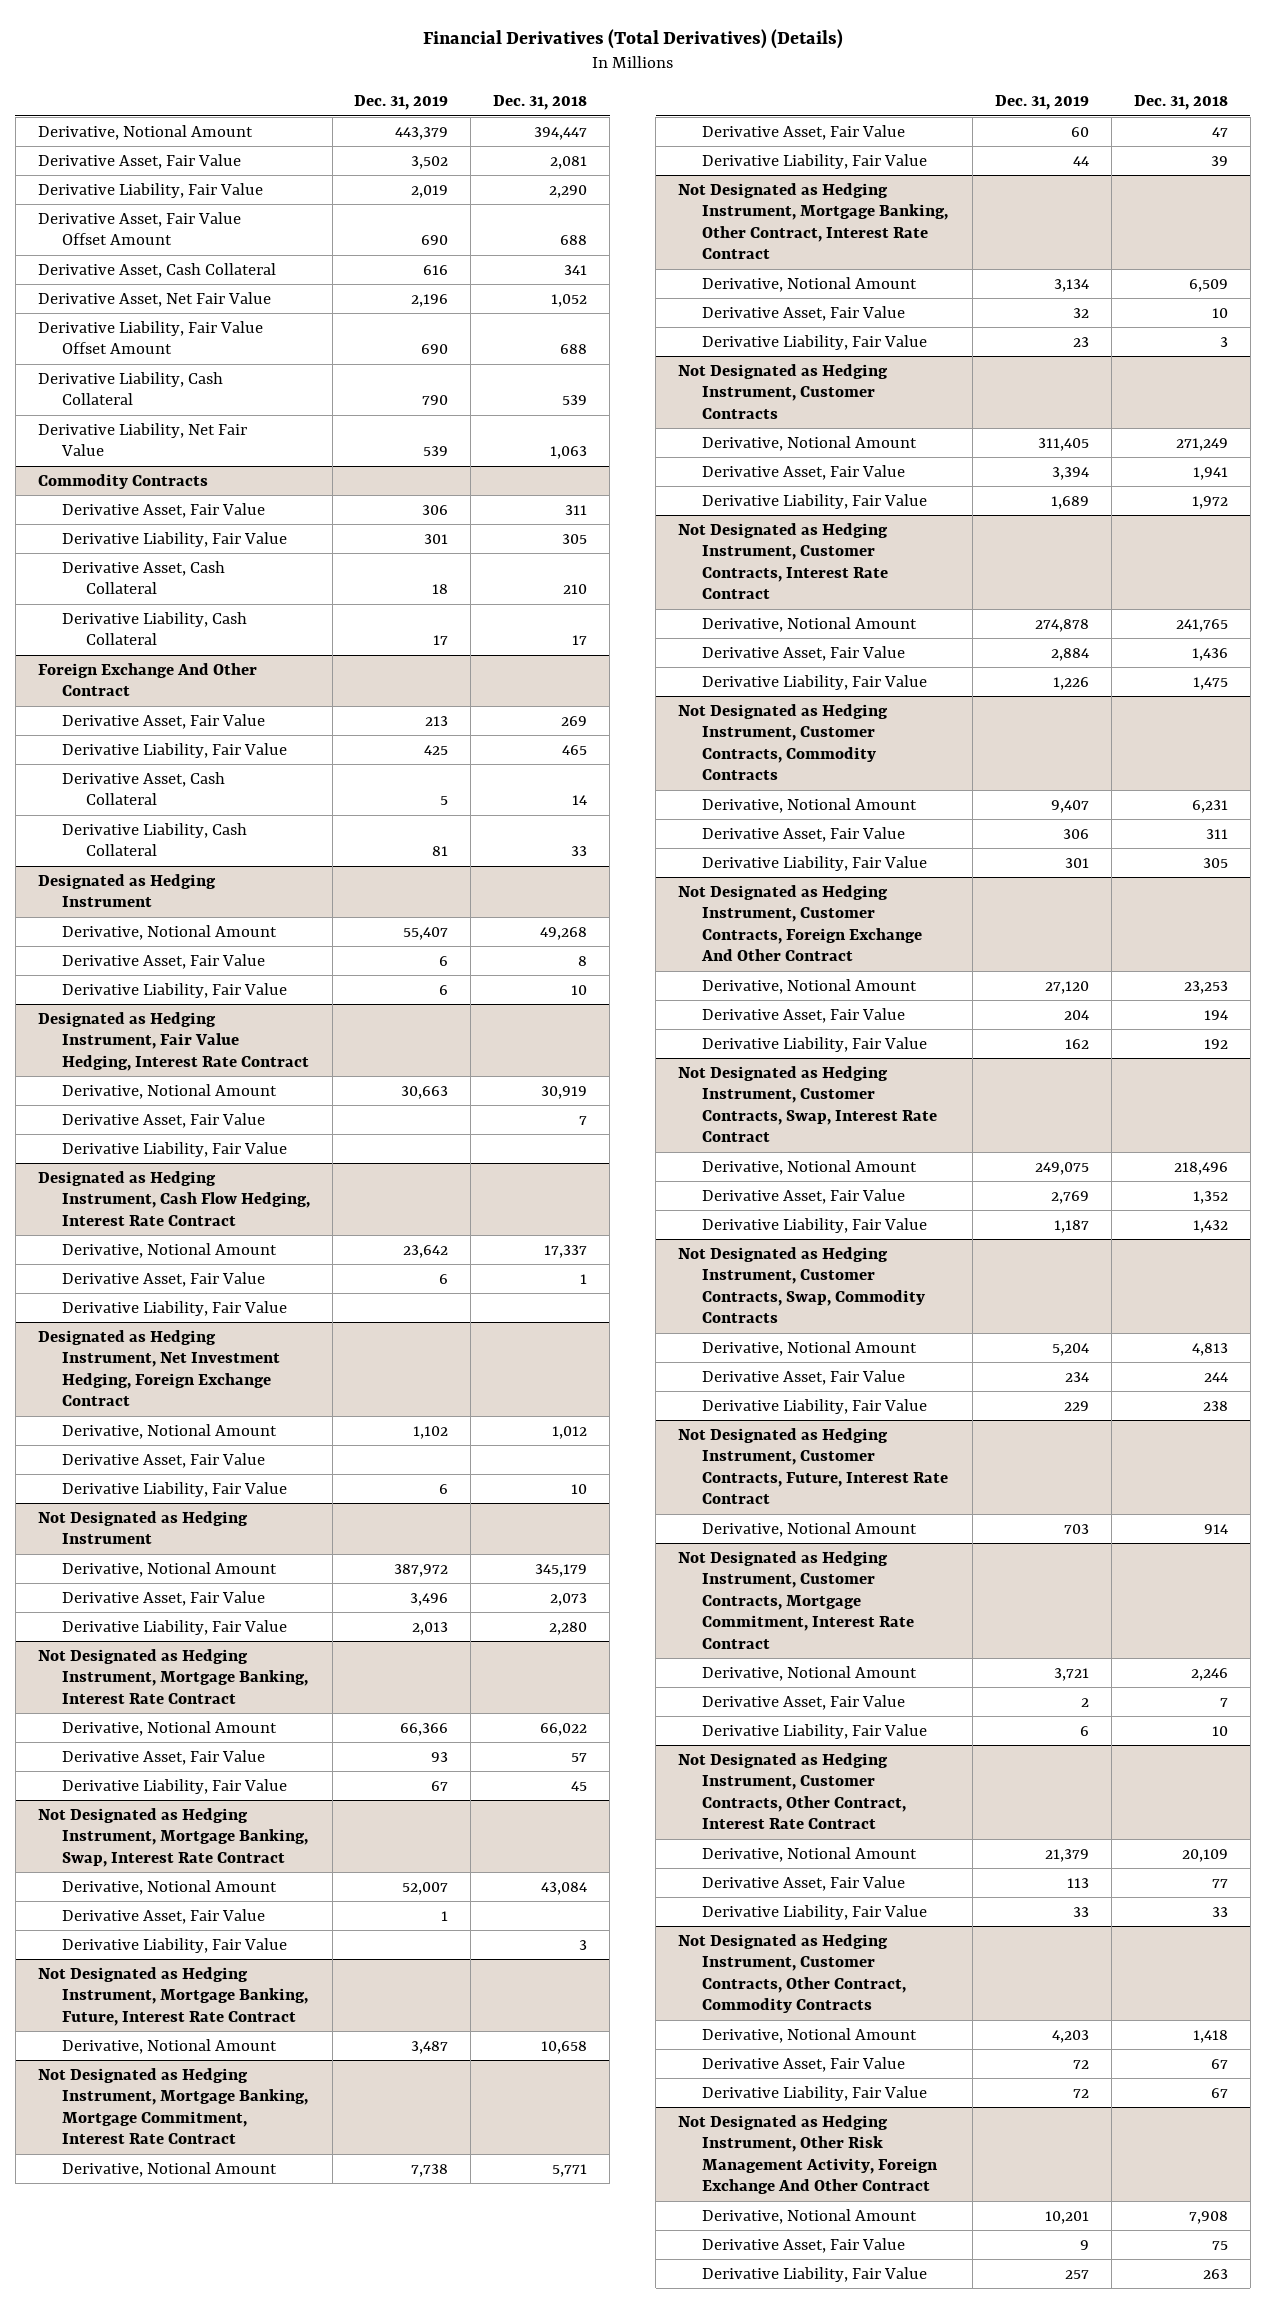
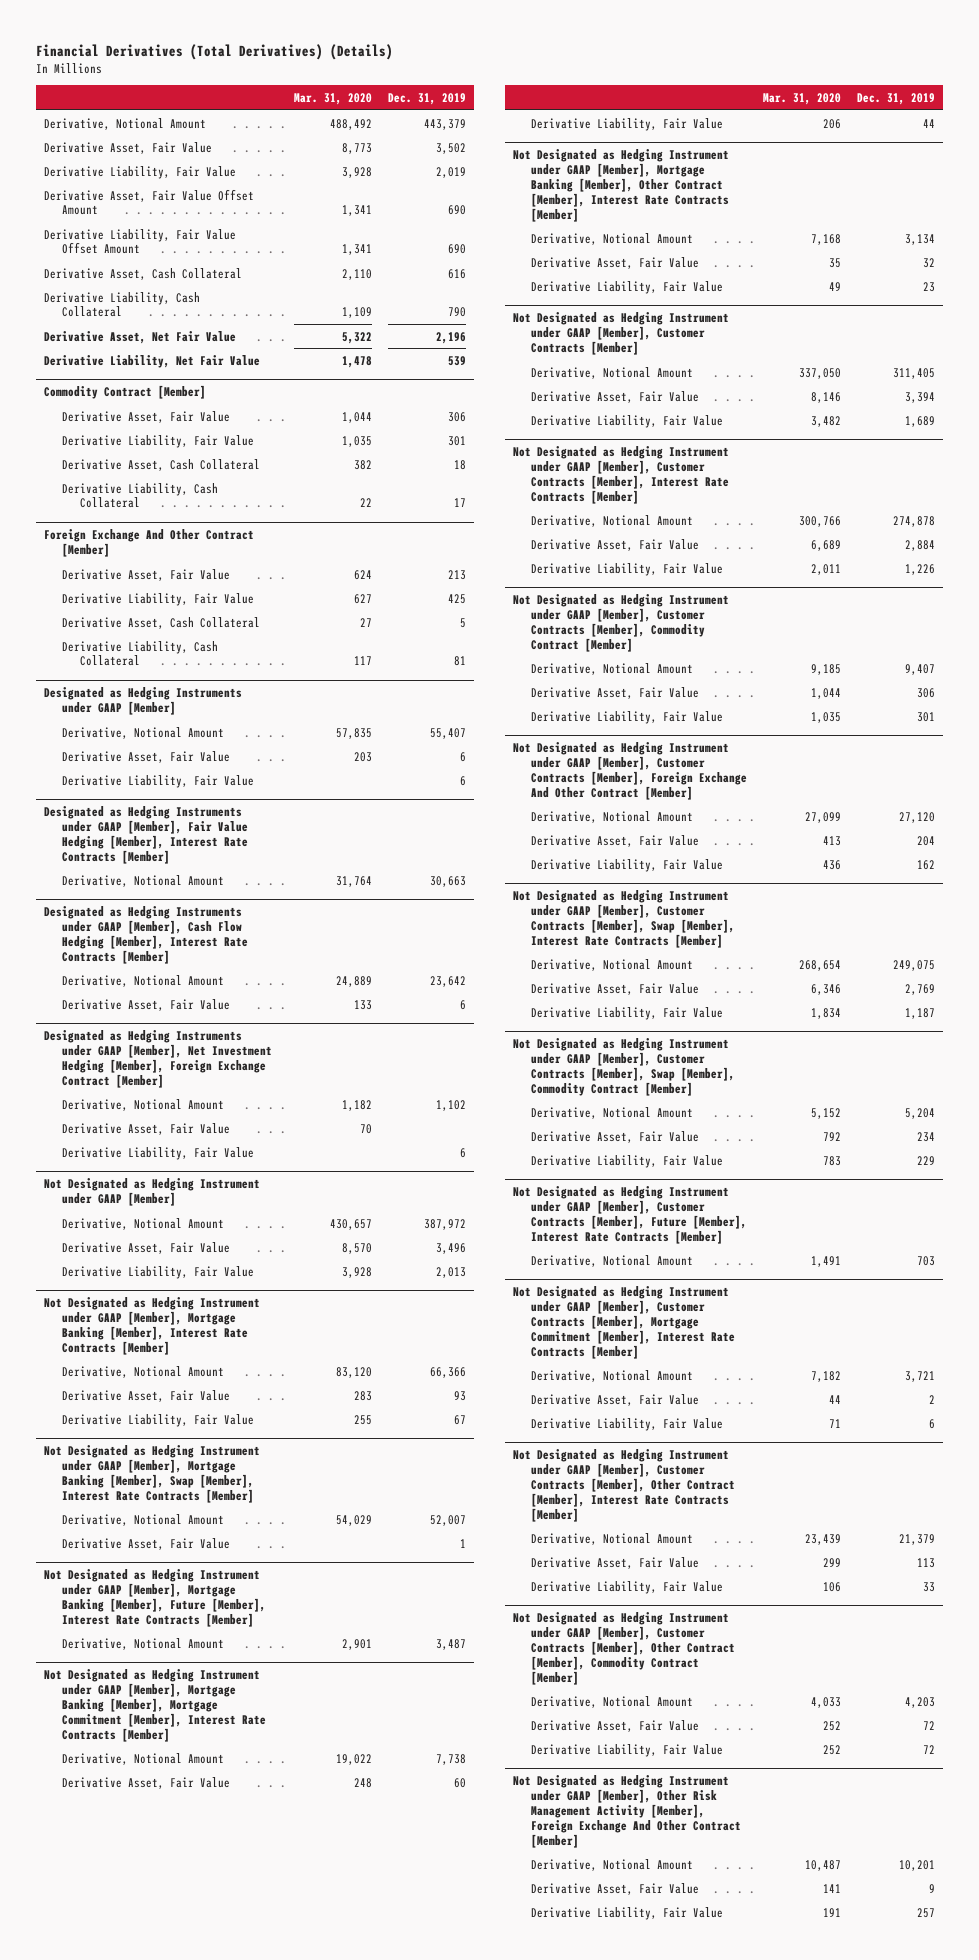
- | Dec. 31, 2019 | Dec. 31, 2018
+ | Mar. 31, 2020 | Dec. 31, 2019
moved down: Derivative Asset, Cash Collateral | 2,110 | 616
moved down: Derivative Asset, Net Fair Value | 5,322 | 2,196
- Commodity Contracts
+ Commodity Contract [Member]
- Foreign Exchange And Other Contract
+ Foreign Exchange And Other Contract [Member]
- Designated as Hedging Instrument
+ Designated as Hedging Instruments under GAAP [Member]
- Designated as Hedging Instrument, Fair Value Hedging, Interest Rate Contract
+ Designated as Hedging Instruments under GAAP [Member], Fair Value Hedging [Member], Interest Rate Contracts [Member]
- Derivative Asset, Fair Value | | 7
- Derivative Liability, Fair Value
- Designated as Hedging Instrument, Cash Flow Hedging, Interest Rate Contract
+ Designated as Hedging Instruments under GAAP [Member], Cash Flow Hedging [Member], Interest Rate Contracts [Member]
- Derivative Liability, Fair Value
- Designated as Hedging Instrument, Net Investment Hedging, Foreign Exchange Contract
+ Designated as Hedging Instruments under GAAP [Member], Net Investment Hedging [Member], Foreign Exchange Contract [Member]
- Not Designated as Hedging Instrument
+ Not Designated as Hedging Instrument under GAAP [Member]
- Not Designated as Hedging Instrument, Mortgage Banking, Interest Rate Contract
+ Not Designated as Hedging Instrument under GAAP [Member], Mortgage Banking [Member], Interest Rate Contracts [Member]
- Not Designated as Hedging Instrument, Mortgage Banking, Swap, Interest Rate Contract
+ Not Designated as Hedging Instrument under GAAP [Member], Mortgage Banking [Member], Swap [Member], Interest Rate Contracts [Member]
- Derivative Liability, Fair Value | | 3
- Not Designated as Hedging Instrument, Mortgage Banking, Future, Interest Rate Contract
+ Not Designated as Hedging Instrument under GAAP [Member], Mortgage Banking [Member], Future [Member], Interest Rate Contracts [Member]
- Not Designated as Hedging Instrument, Mortgage Banking, Mortgage Commitment, Interest Rate Contract
+ Not Designated as Hedging Instrument under GAAP [Member], Mortgage Banking [Member], Mortgage Commitment [Member], Interest Rate Contracts [Member]
- Not Designated as Hedging Instrument, Mortgage Banking, Other Contract, Interest Rate Contract
+ Not Designated as Hedging Instrument under GAAP [Member], Mortgage Banking [Member], Other Contract [Member], Interest Rate Contracts [Member]
- Not Designated as Hedging Instrument, Customer Contracts
+ Not Designated as Hedging Instrument under GAAP [Member], Customer Contracts [Member]
- Not Designated as Hedging Instrument, Customer Contracts, Interest Rate Contract
+ Not Designated as Hedging Instrument under GAAP [Member], Customer Contracts [Member], Interest Rate Contracts [Member]
- Not Designated as Hedging Instrument, Customer Contracts, Commodity Contracts
+ Not Designated as Hedging Instrument under GAAP [Member], Customer Contracts [Member], Commodity Contract [Member]
- Not Designated as Hedging Instrument, Customer Contracts, Foreign Exchange And Other Contract
+ Not Designated as Hedging Instrument under GAAP [Member], Customer Contracts [Member], Foreign Exchange And Other Contract [Member]
- Not Designated as Hedging Instrument, Customer Contracts, Swap, Interest Rate Contract
+ Not Designated as Hedging Instrument under GAAP [Member], Customer Contracts [Member], Swap [Member], Interest Rate Contracts [Member]
- Not Designated as Hedging Instrument, Customer Contracts, Swap, Commodity Contracts
+ Not Designated as Hedging Instrument under GAAP [Member], Customer Contracts [Member], Swap [Member], Commodity Contract [Member]
- Not Designated as Hedging Instrument, Customer Contracts, Future, Interest Rate Contract
+ Not Designated as Hedging Instrument under GAAP [Member], Customer Contracts [Member], Future [Member], Interest Rate Contracts [Member]
- Not Designated as Hedging Instrument, Customer Contracts, Mortgage Commitment, Interest Rate Contract
+ Not Designated as Hedging Instrument under GAAP [Member], Customer Contracts [Member], Mortgage Commitment [Member], Interest Rate Contracts [Member]
- Not Designated as Hedging Instrument, Customer Contracts, Other Contract, Interest Rate Contract
+ Not Designated as Hedging Instrument under GAAP [Member], Customer Contracts [Member], Other Contract [Member], Interest Rate Contracts [Member]
- Not Designated as Hedging Instrument, Customer Contracts, Other Contract, Commodity Contracts
+ Not Designated as Hedging Instrument under GAAP [Member], Customer Contracts [Member], Other Contract [Member], Commodity Contract [Member]
- Not Designated as Hedging Instrument, Other Risk Management Activity, Foreign Exchange And Other Contract
+ Not Designated as Hedging Instrument under GAAP [Member], Other Risk Management Activity [Member], Foreign Exchange And Other Contract [Member]

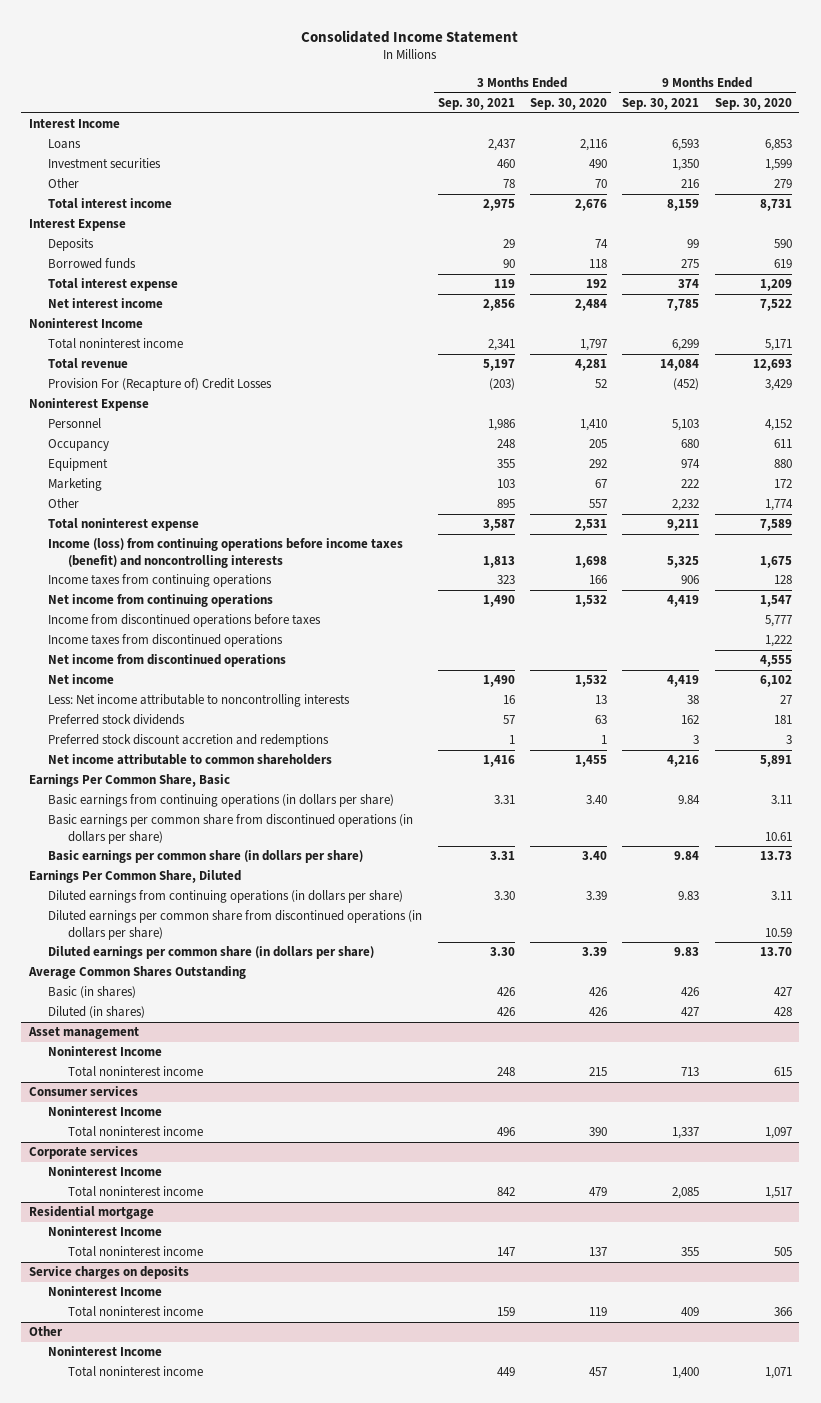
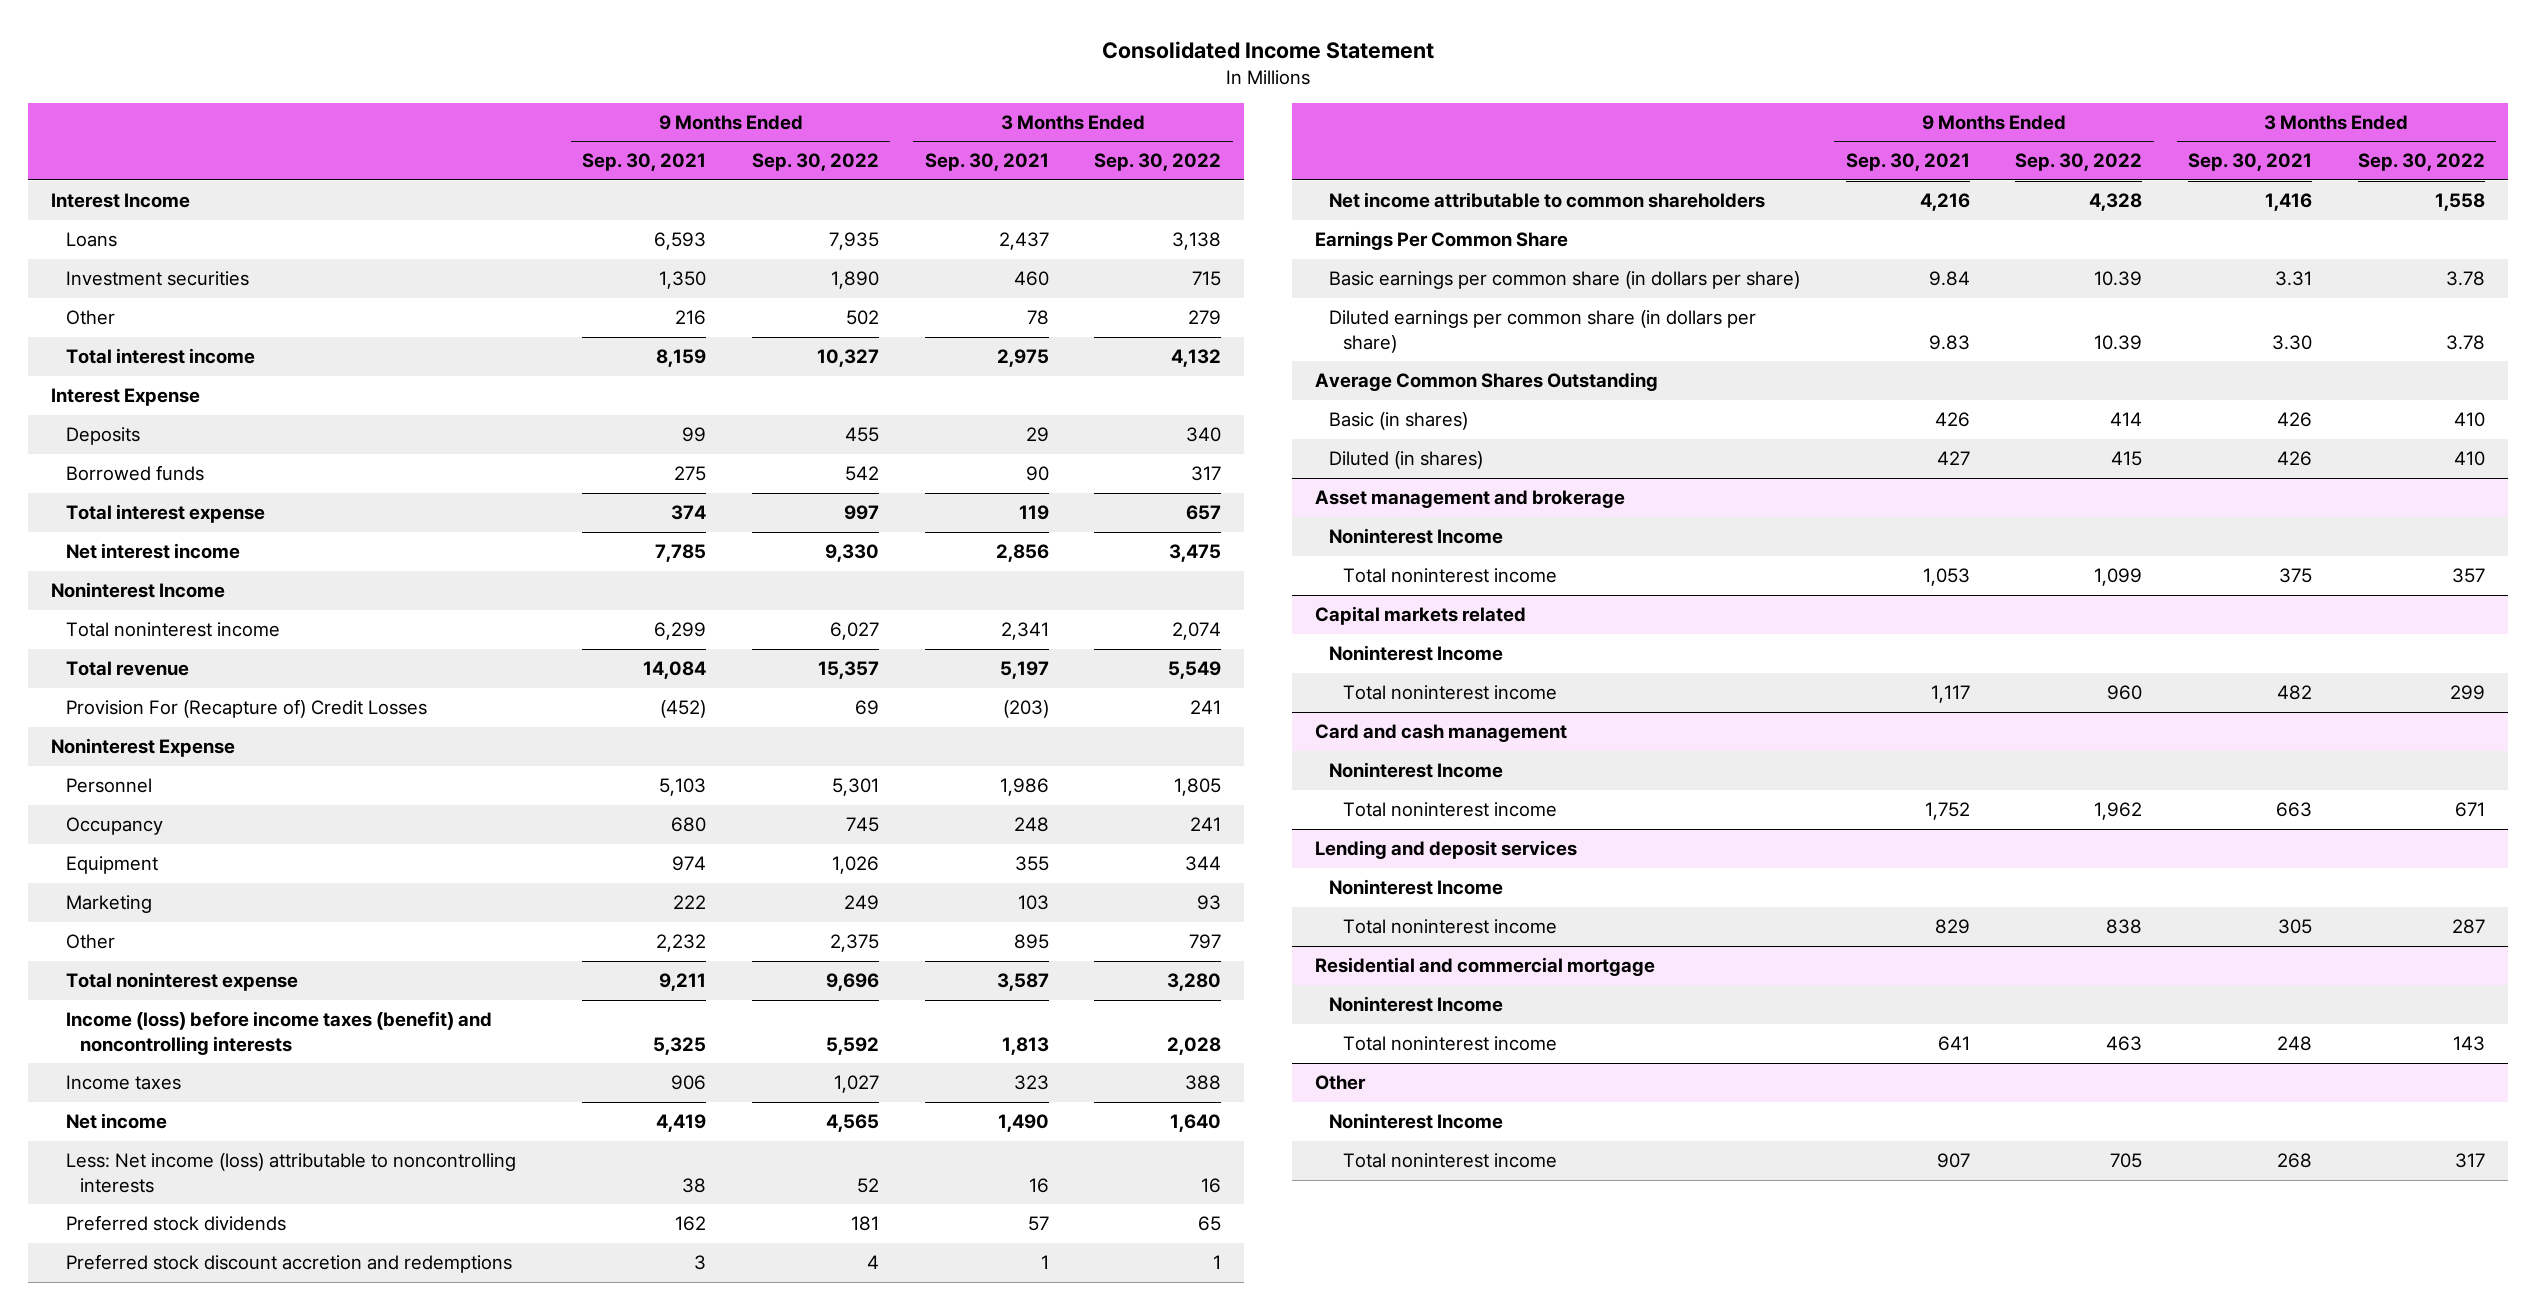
- | 3 Months Ended Sep. 30, 2021 | 3 Months Ended Sep. 30, 2020 | 9 Months Ended Sep. 30, 2021 | 9 Months Ended Sep. 30, 2020
+ | 9 Months Ended Sep. 30, 2021 | 9 Months Ended Sep. 30, 2022 | 3 Months Ended Sep. 30, 2021 | 3 Months Ended Sep. 30, 2022
- Income (loss) from continuing operations before income taxes (benefit) and noncontrolling interests | 1,813 | 1,698 | 5,325 | 1,675
- Income taxes from continuing operations | 323 | 166 | 906 | 128
- Net income from continuing operations | 1,490 | 1,532 | 4,419 | 1,547
- Income from discontinued operations before taxes | | | | 5,777
- Income taxes from discontinued operations | | | | 1,222
- Net income from discontinued operations | | | | 4,555
+ Income (loss) before income taxes (benefit) and noncontrolling interests | 5,325 | 5,592 | 1,813 | 2,028
+ Income taxes | 906 | 1,027 | 323 | 388
- Less: Net income attributable to noncontrolling interests | 16 | 13 | 38 | 27
+ Less: Net income (loss) attributable to noncontrolling interests | 38 | 52 | 16 | 16
- Earnings Per Common Share, Basic
- Basic earnings from continuing operations (in dollars per share) | 3.31 | 3.40 | 9.84 | 3.11
- Basic earnings per common share from discontinued operations (in dollars per share) | | | | 10.61
+ Earnings Per Common Share
- Earnings Per Common Share, Diluted
- Diluted earnings from continuing operations (in dollars per share) | 3.30 | 3.39 | 9.83 | 3.11
- Diluted earnings per common share from discontinued operations (in dollars per share) | | | | 10.59
- Asset management
+ Asset management and brokerage
- Total noninterest income | 248 | 215 | 713 | 615
- Consumer services
+ Total noninterest income | 1,053 | 1,099 | 375 | 357
+ Capital markets related
- Total noninterest income | 496 | 390 | 1,337 | 1,097
- Corporate services
+ Total noninterest income | 1,117 | 960 | 482 | 299
+ Card and cash management
- Total noninterest income | 842 | 479 | 2,085 | 1,517
- Residential mortgage
+ Total noninterest income | 1,752 | 1,962 | 663 | 671
+ Lending and deposit services
- Total noninterest income | 147 | 137 | 355 | 505
- Service charges on deposits
+ Total noninterest income | 829 | 838 | 305 | 287
+ Residential and commercial mortgage
- Total noninterest income | 159 | 119 | 409 | 366
+ Total noninterest income | 641 | 463 | 248 | 143
@ Other
- Total noninterest income | 449 | 457 | 1,400 | 1,071
+ Total noninterest income | 907 | 705 | 268 | 317

